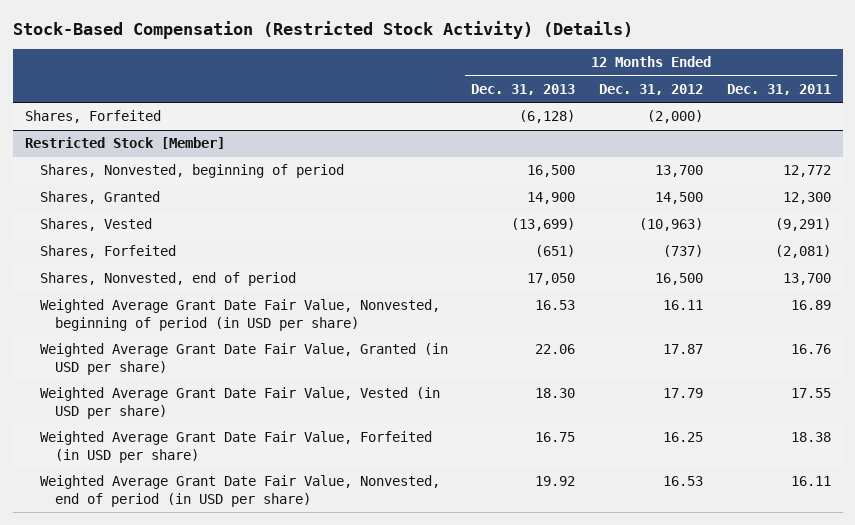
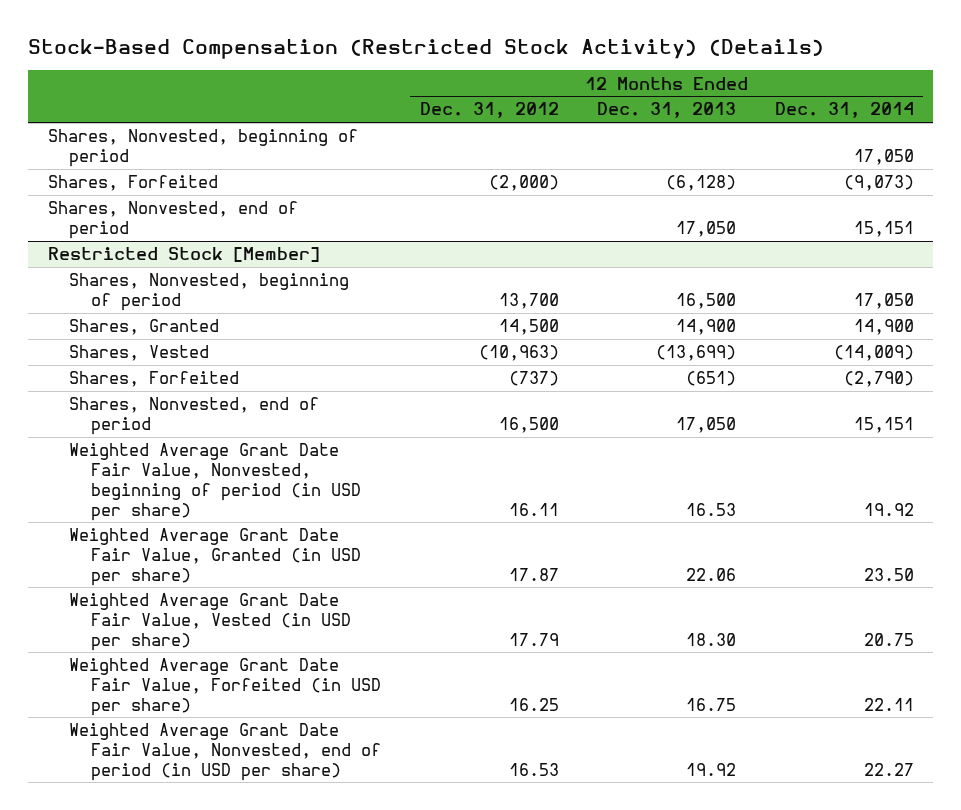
- | 12 Months Ended Dec. 31, 2013 | 12 Months Ended Dec. 31, 2012 | 12 Months Ended Dec. 31, 2011
+ | 12 Months Ended Dec. 31, 2012 | 12 Months Ended Dec. 31, 2013 | 12 Months Ended Dec. 31, 2014
+ Shares, Nonvested, beginning of period | | | 17,050
+ Shares, Nonvested, end of period | | 17,050 | 15,151

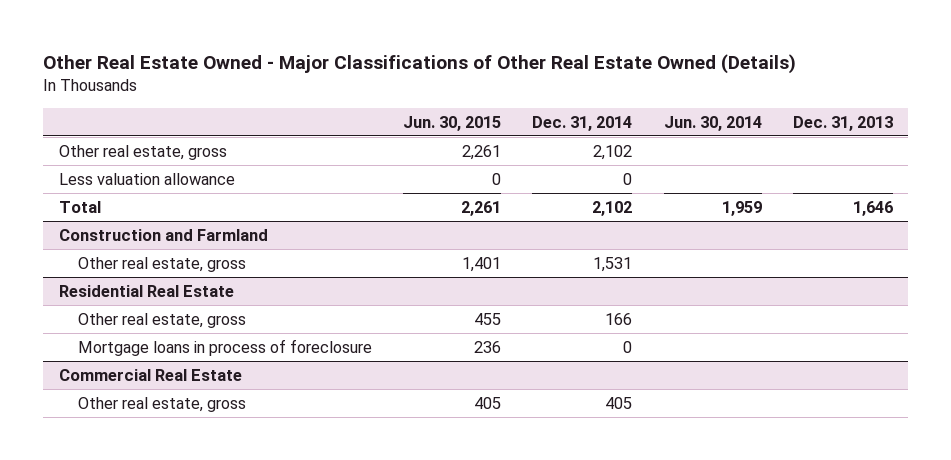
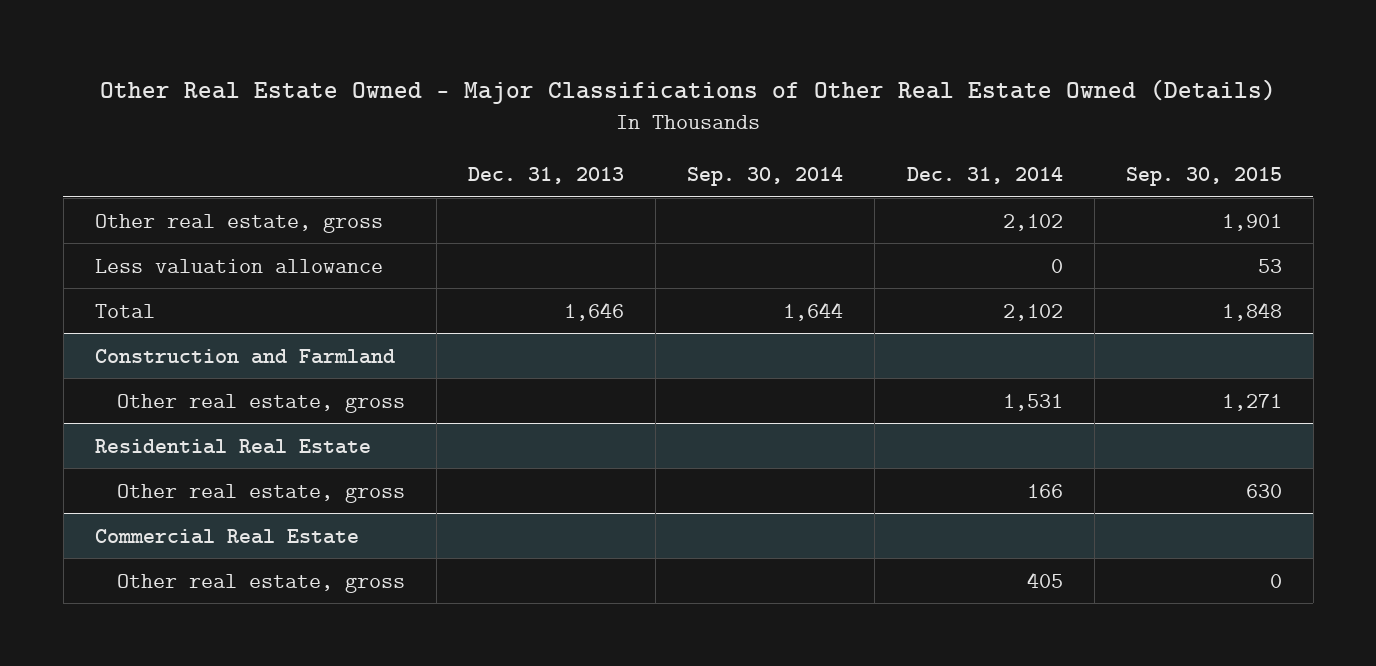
- | Jun. 30, 2015 | Dec. 31, 2014 | Jun. 30, 2014 | Dec. 31, 2013
+ | Dec. 31, 2013 | Sep. 30, 2014 | Dec. 31, 2014 | Sep. 30, 2015
@ Residential Real Estate
- Mortgage loans in process of foreclosure | 236 | 0 | |

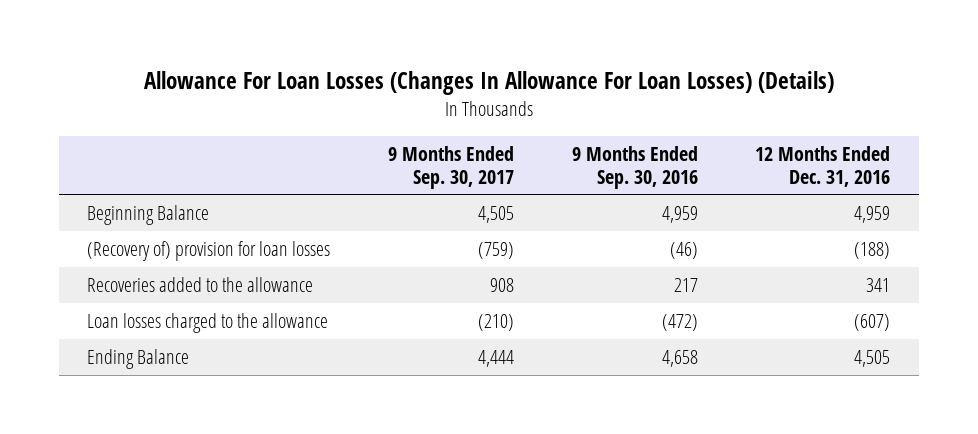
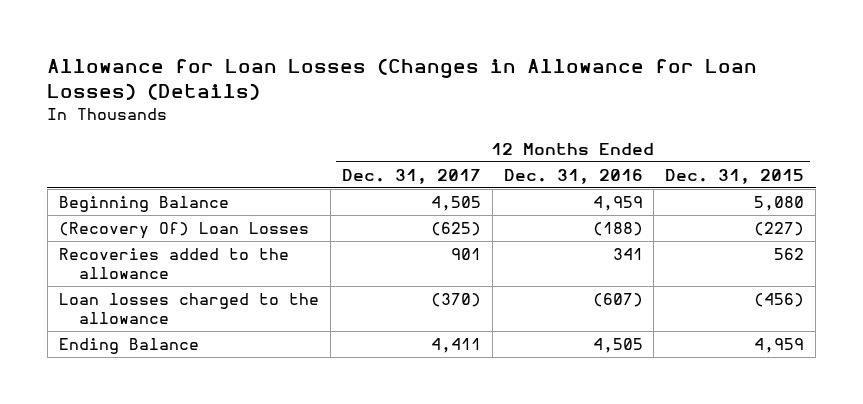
- Allowance For Loan Losses (Changes In Allowance For Loan Losses) (Details)
+ Allowance for Loan Losses (Changes in Allowance for Loan Losses) (Details)
- | 9 Months Ended Sep. 30, 2017 | 9 Months Ended Sep. 30, 2016 | 12 Months Ended Dec. 31, 2016
+ | 12 Months Ended Dec. 31, 2017 | 12 Months Ended Dec. 31, 2016 | 12 Months Ended Dec. 31, 2015
- (Recovery of) provision for loan losses | (759) | (46) | (188)
+ (Recovery Of) Loan Losses | (625) | (188) | (227)

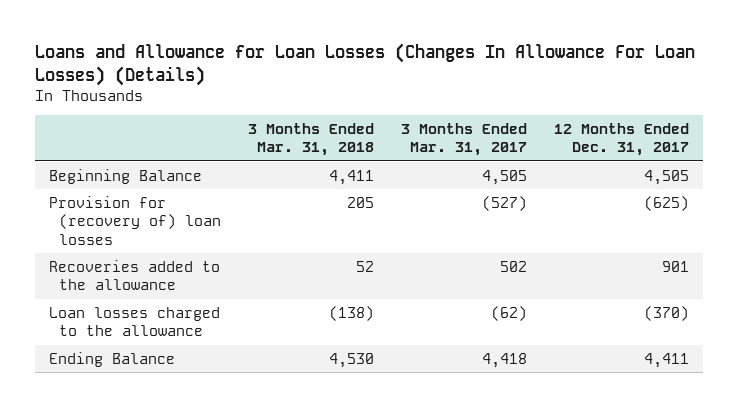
- Allowance for Loan Losses (Changes in Allowance for Loan Losses) (Details)
+ Loans and Allowance for Loan Losses (Changes In Allowance For Loan Losses) (Details)
- | 12 Months Ended Dec. 31, 2017 | 12 Months Ended Dec. 31, 2016 | 12 Months Ended Dec. 31, 2015
+ | 3 Months Ended Mar. 31, 2018 | 3 Months Ended Mar. 31, 2017 | 12 Months Ended Dec. 31, 2017
- (Recovery Of) Loan Losses | (625) | (188) | (227)
+ Provision for (recovery of) loan losses | 205 | (527) | (625)

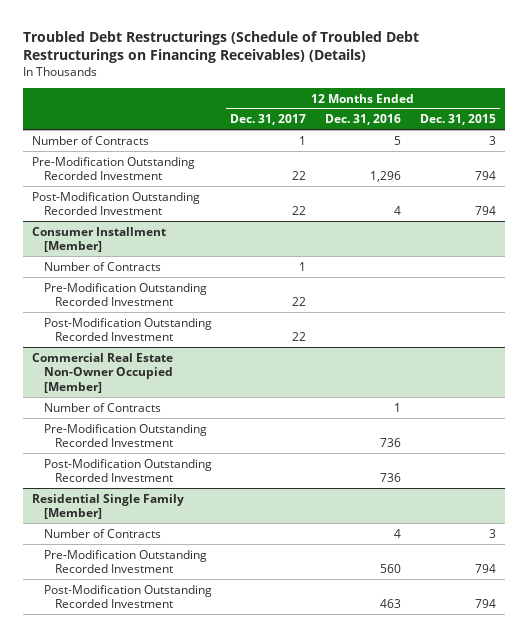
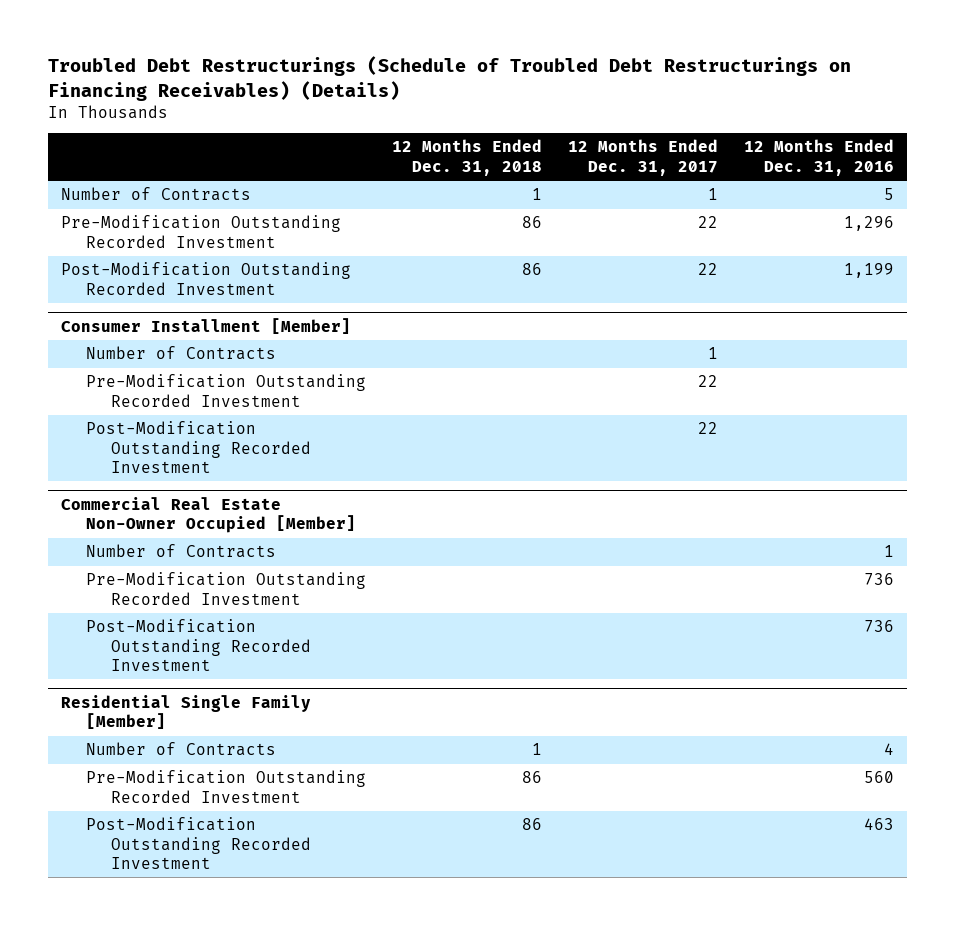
- | 12 Months Ended Dec. 31, 2017 | 12 Months Ended Dec. 31, 2016 | 12 Months Ended Dec. 31, 2015
+ | 12 Months Ended Dec. 31, 2018 | 12 Months Ended Dec. 31, 2017 | 12 Months Ended Dec. 31, 2016
- Post-Modification Outstanding Recorded Investment | 22 | 4 | 794
+ Post-Modification Outstanding Recorded Investment | 86 | 22 | 1,199

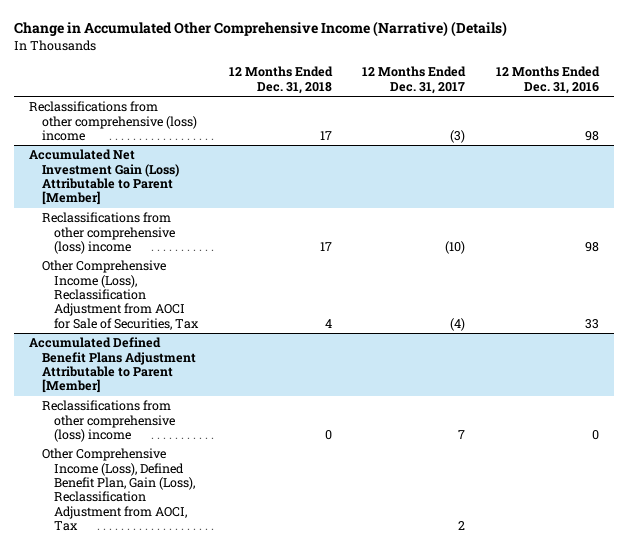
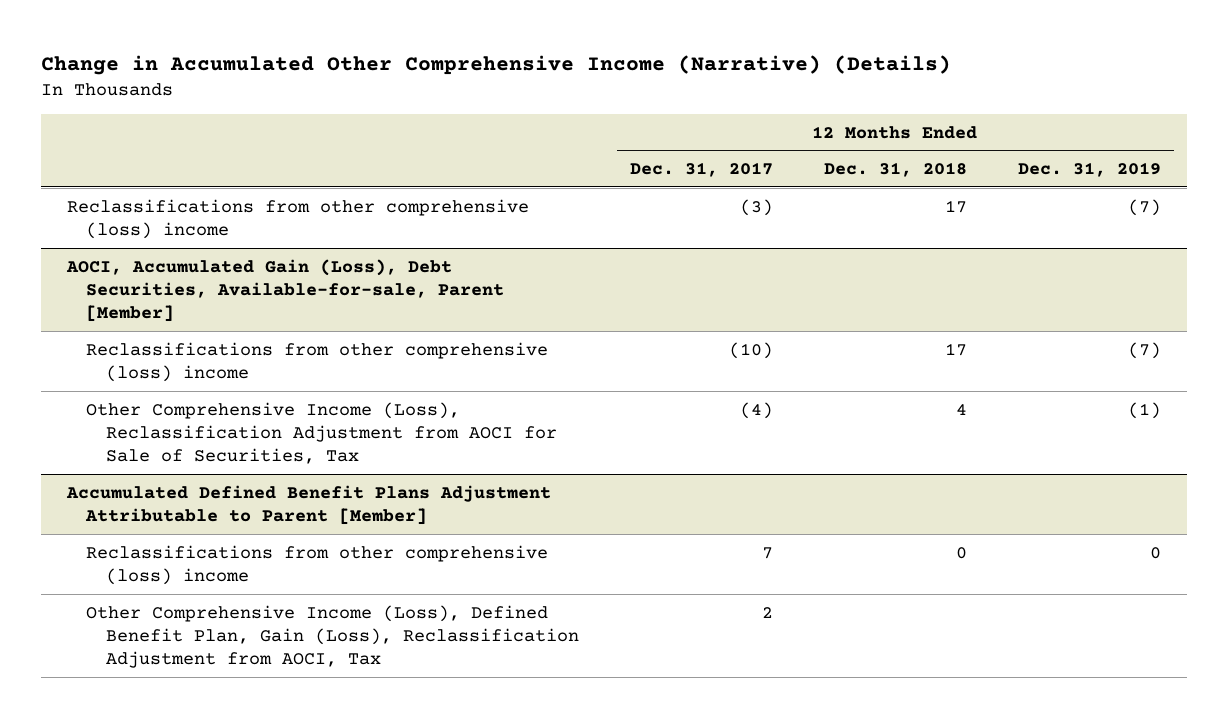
- | 12 Months Ended Dec. 31, 2018 | 12 Months Ended Dec. 31, 2017 | 12 Months Ended Dec. 31, 2016
+ | 12 Months Ended Dec. 31, 2017 | 12 Months Ended Dec. 31, 2018 | 12 Months Ended Dec. 31, 2019
- Accumulated Net Investment Gain (Loss) Attributable to Parent [Member]
+ AOCI, Accumulated Gain (Loss), Debt Securities, Available-for-sale, Parent [Member]

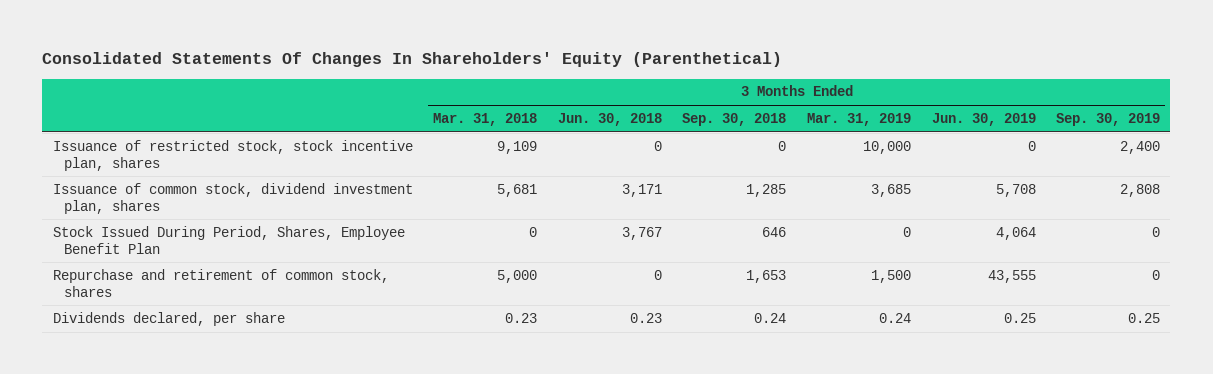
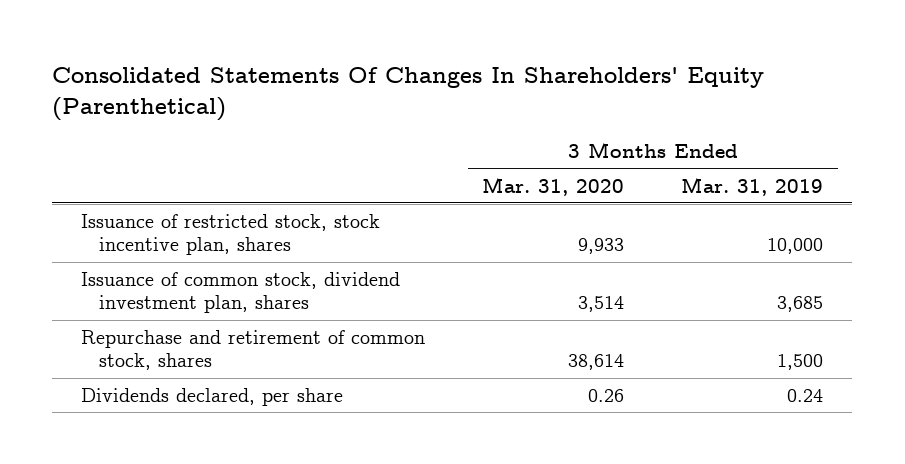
- | 3 Months Ended Mar. 31, 2018 | 3 Months Ended Jun. 30, 2018 | 3 Months Ended Sep. 30, 2018 | 3 Months Ended Mar. 31, 2019 | 3 Months Ended Jun. 30, 2019 | 3 Months Ended Sep. 30, 2019
+ | 3 Months Ended Mar. 31, 2020 | 3 Months Ended Mar. 31, 2019
- Stock Issued During Period, Shares, Employee Benefit Plan | 0 | 3,767 | 646 | 0 | 4,064 | 0

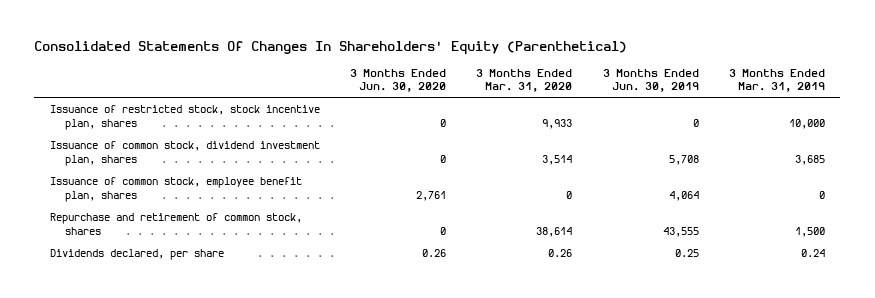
- | 3 Months Ended Mar. 31, 2020 | 3 Months Ended Mar. 31, 2019
+ | 3 Months Ended Jun. 30, 2020 | 3 Months Ended Mar. 31, 2020 | 3 Months Ended Jun. 30, 2019 | 3 Months Ended Mar. 31, 2019
+ Issuance of common stock, employee benefit plan, shares | 2,761 | 0 | 4,064 | 0

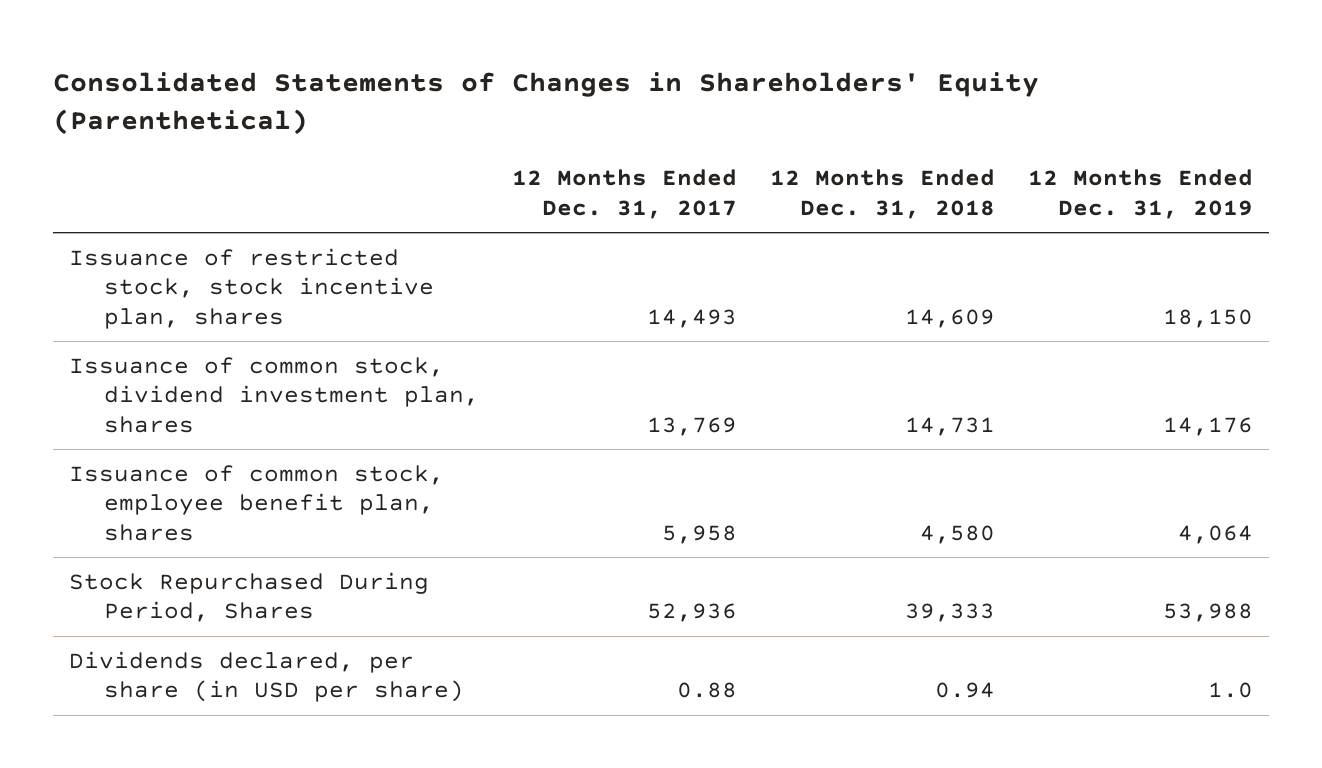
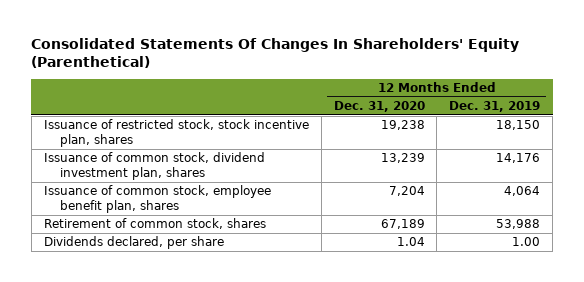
- Consolidated Statements of Changes in Shareholders' Equity (Parenthetical)
+ Consolidated Statements Of Changes In Shareholders' Equity (Parenthetical)
- | 12 Months Ended Dec. 31, 2017 | 12 Months Ended Dec. 31, 2018 | 12 Months Ended Dec. 31, 2019
+ | 12 Months Ended Dec. 31, 2020 | 12 Months Ended Dec. 31, 2019
- Stock Repurchased During Period, Shares | 52,936 | 39,333 | 53,988
- Dividends declared, per share (in USD per share) | 0.88 | 0.94 | 1.0
+ Retirement of common stock, shares | 67,189 | 53,988
+ Dividends declared, per share | 1.04 | 1.00

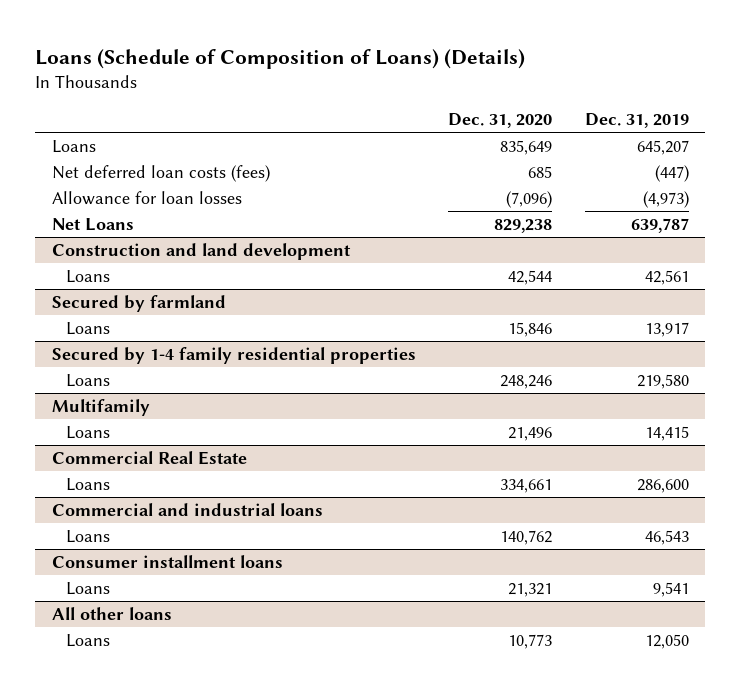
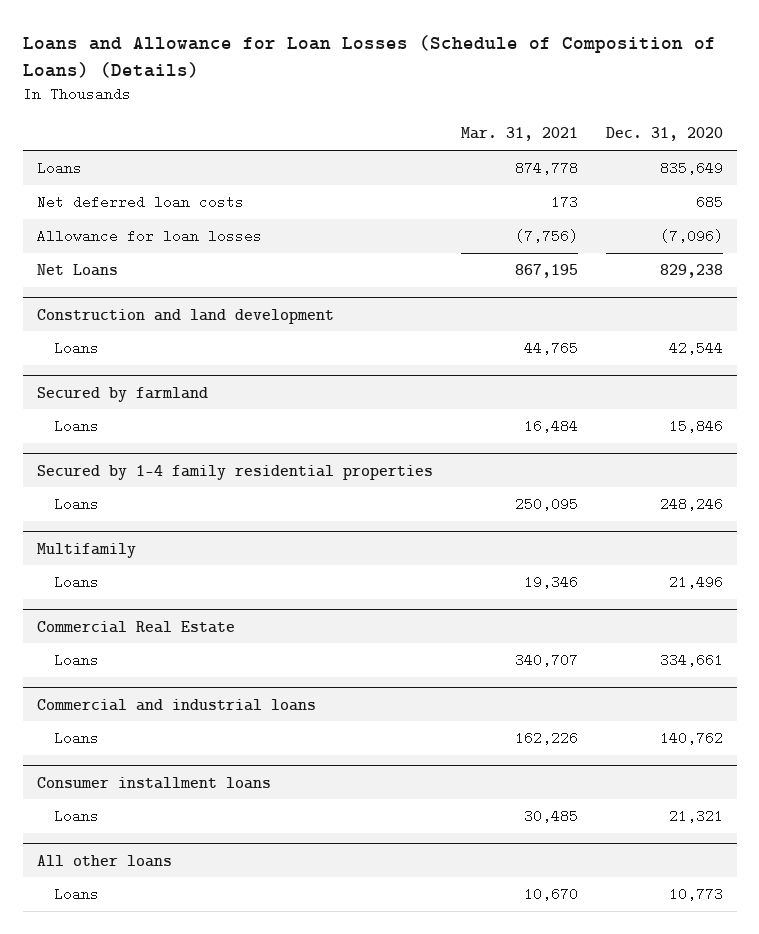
- Loans (Schedule of Composition of Loans) (Details)
+ Loans and Allowance for Loan Losses (Schedule of Composition of Loans) (Details)
- | Dec. 31, 2020 | Dec. 31, 2019
+ | Mar. 31, 2021 | Dec. 31, 2020
- Net deferred loan costs (fees) | 685 | (447)
+ Net deferred loan costs | 173 | 685

